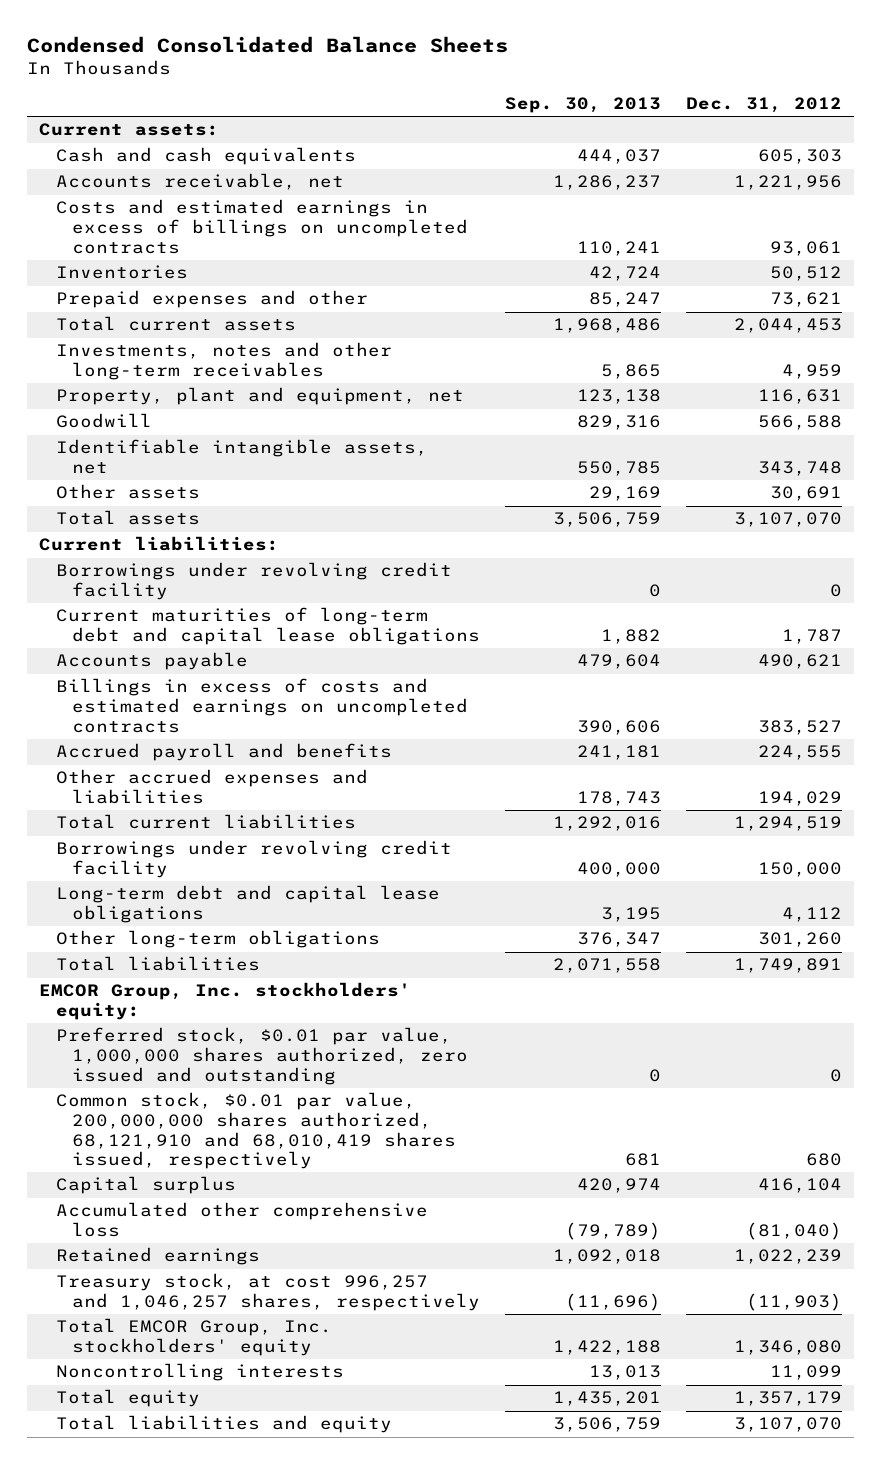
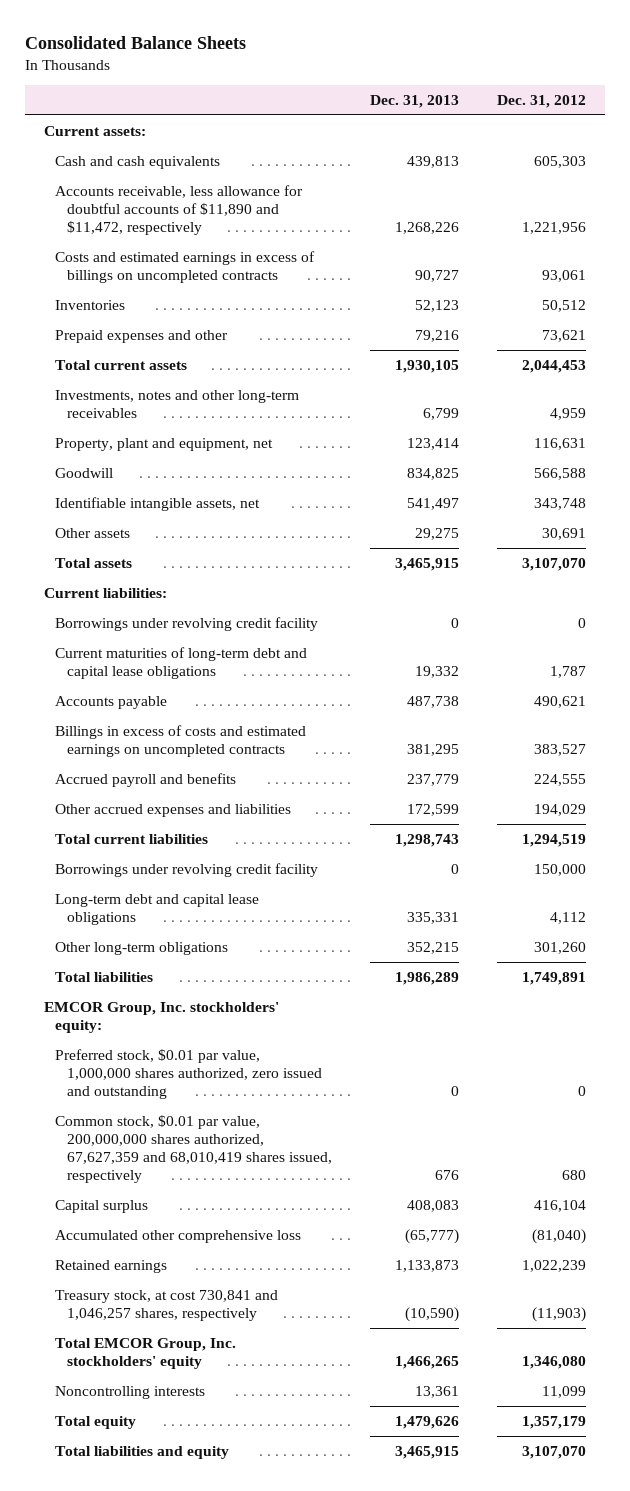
- Condensed Consolidated Balance Sheets
+ Consolidated Balance Sheets
- | Sep. 30, 2013 | Dec. 31, 2012
+ | Dec. 31, 2013 | Dec. 31, 2012
- Accounts receivable, net | 1,286,237 | 1,221,956
+ Accounts receivable, less allowance for doubtful accounts of $11,890 and $11,472, respectively | 1,268,226 | 1,221,956
- Common stock, $0.01 par value, 200,000,000 shares authorized, 68,121,910 and 68,010,419 shares issued, respectively | 681 | 680
+ Common stock, $0.01 par value, 200,000,000 shares authorized, 67,627,359 and 68,010,419 shares issued, respectively | 676 | 680
- Treasury stock, at cost 996,257 and 1,046,257 shares, respectively | (11,696) | (11,903)
+ Treasury stock, at cost 730,841 and 1,046,257 shares, respectively | (10,590) | (11,903)

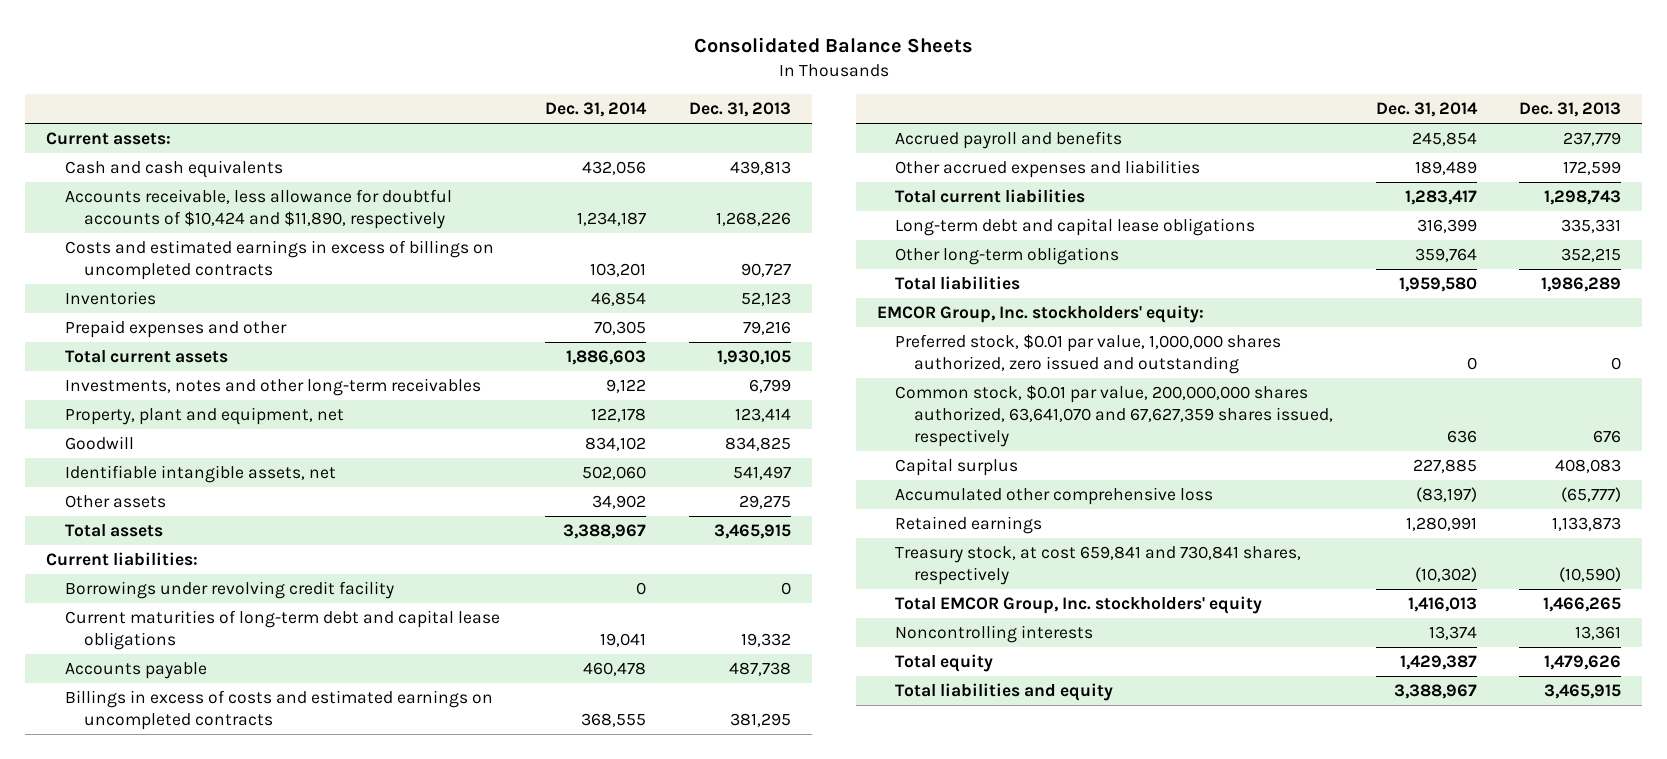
- | Dec. 31, 2013 | Dec. 31, 2012
+ | Dec. 31, 2014 | Dec. 31, 2013
- Accounts receivable, less allowance for doubtful accounts of $11,890 and $11,472, respectively | 1,268,226 | 1,221,956
+ Accounts receivable, less allowance for doubtful accounts of $10,424 and $11,890, respectively | 1,234,187 | 1,268,226
- Borrowings under revolving credit facility | 0 | 150,000
- Common stock, $0.01 par value, 200,000,000 shares authorized, 67,627,359 and 68,010,419 shares issued, respectively | 676 | 680
+ Common stock, $0.01 par value, 200,000,000 shares authorized, 63,641,070 and 67,627,359 shares issued, respectively | 636 | 676
- Treasury stock, at cost 730,841 and 1,046,257 shares, respectively | (10,590) | (11,903)
+ Treasury stock, at cost 659,841 and 730,841 shares, respectively | (10,302) | (10,590)

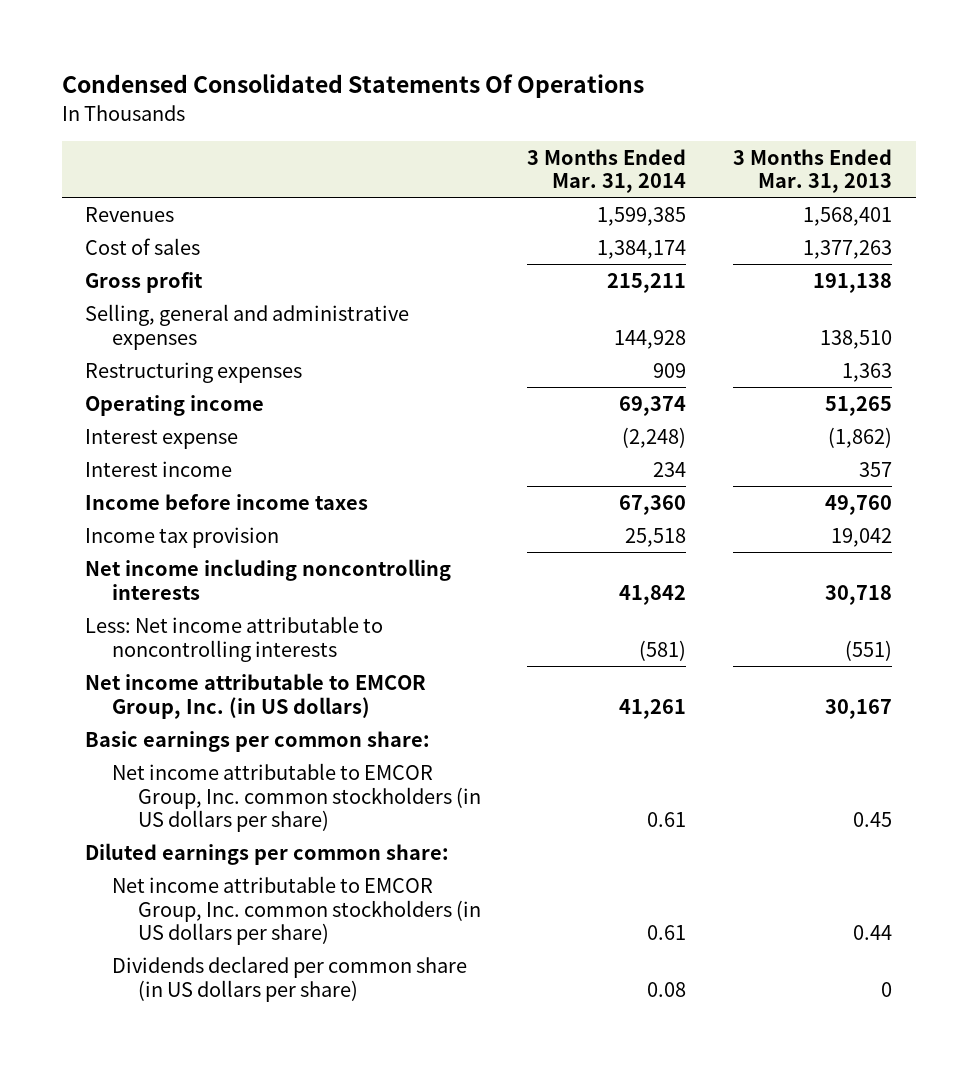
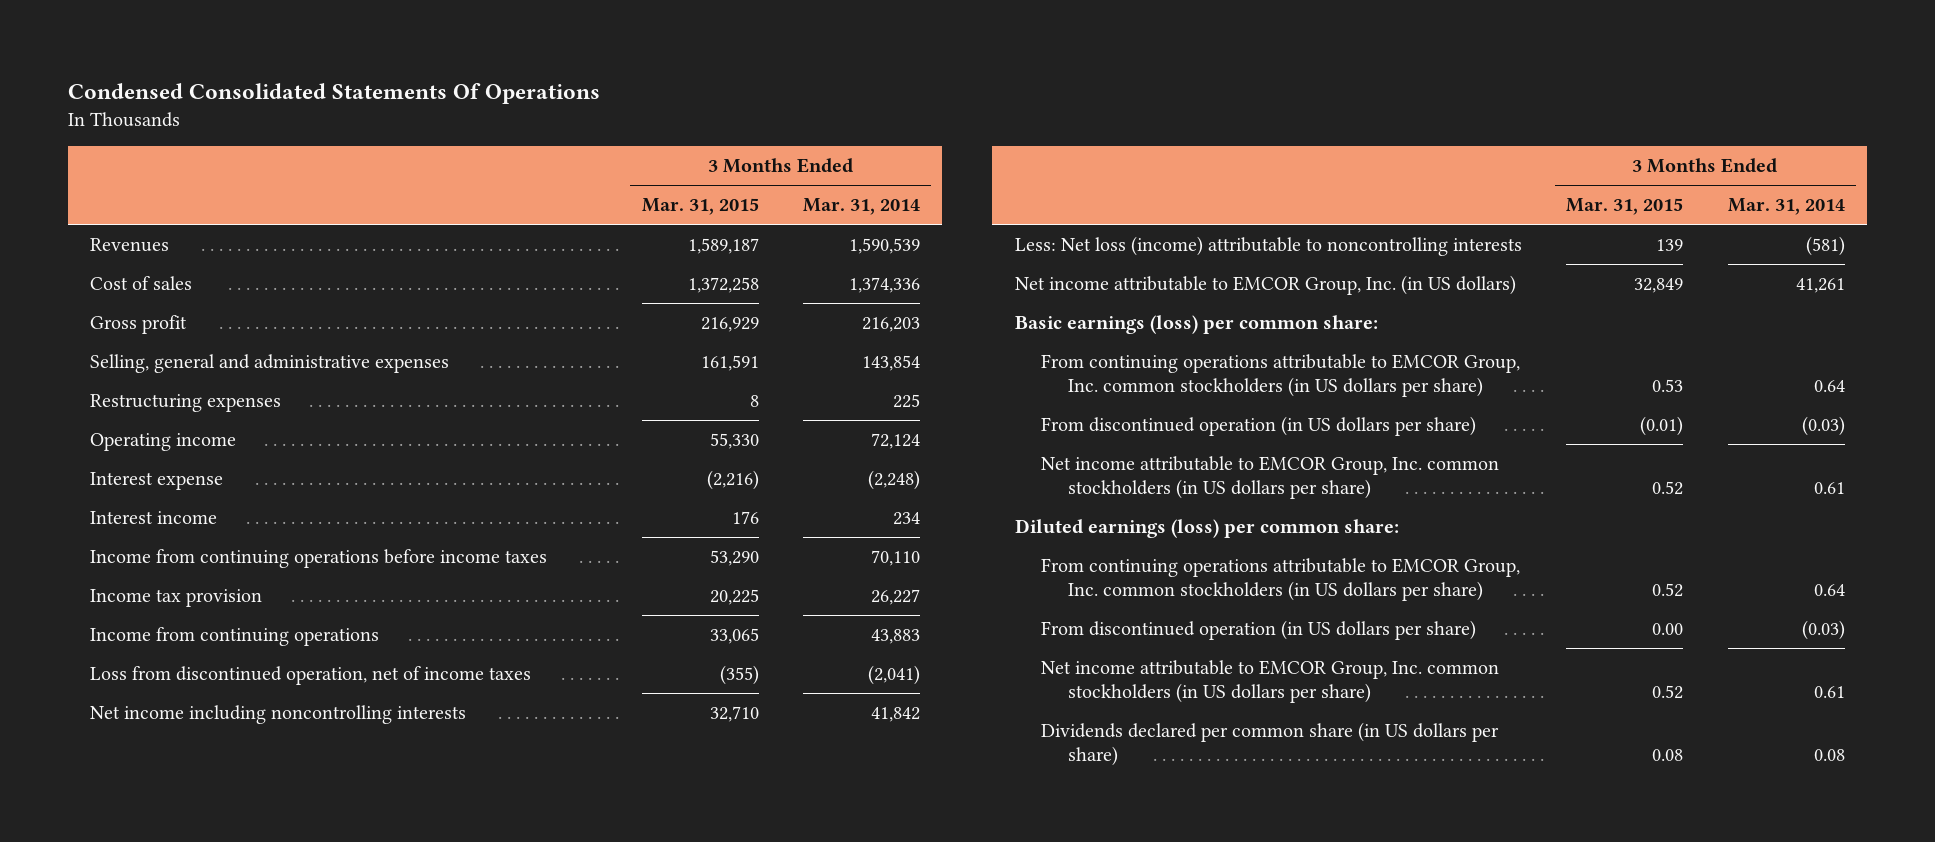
- | 3 Months Ended Mar. 31, 2014 | 3 Months Ended Mar. 31, 2013
+ | 3 Months Ended Mar. 31, 2015 | 3 Months Ended Mar. 31, 2014
- Revenues | 1,599,385 | 1,568,401
- Cost of sales | 1,384,174 | 1,377,263
- Gross profit | 215,211 | 191,138
- Selling, general and administrative expenses | 144,928 | 138,510
- Restructuring expenses | 909 | 1,363
- Operating income | 69,374 | 51,265
+ Revenues | 1,589,187 | 1,590,539
+ Cost of sales | 1,372,258 | 1,374,336
+ Gross profit | 216,929 | 216,203
+ Selling, general and administrative expenses | 161,591 | 143,854
+ Restructuring expenses | 8 | 225
+ Operating income | 55,330 | 72,124
- Income before income taxes | 67,360 | 49,760
- Income tax provision | 25,518 | 19,042
+ Income from continuing operations before income taxes | 53,290 | 70,110
+ Income tax provision | 20,225 | 26,227
+ Income from continuing operations | 33,065 | 43,883
+ Loss from discontinued operation, net of income taxes | (355) | (2,041)
- Less: Net income attributable to noncontrolling interests | (581) | (551)
+ Less: Net loss (income) attributable to noncontrolling interests | 139 | (581)
- Basic earnings per common share:
+ Basic earnings (loss) per common share:
+ From continuing operations attributable to EMCOR Group, Inc. common stockholders (in US dollars per share) | 0.53 | 0.64
+ From discontinued operation (in US dollars per share) | (0.01) | (0.03)
- Diluted earnings per common share:
+ Diluted earnings (loss) per common share:
+ From continuing operations attributable to EMCOR Group, Inc. common stockholders (in US dollars per share) | 0.52 | 0.64
+ From discontinued operation (in US dollars per share) | 0.00 | (0.03)

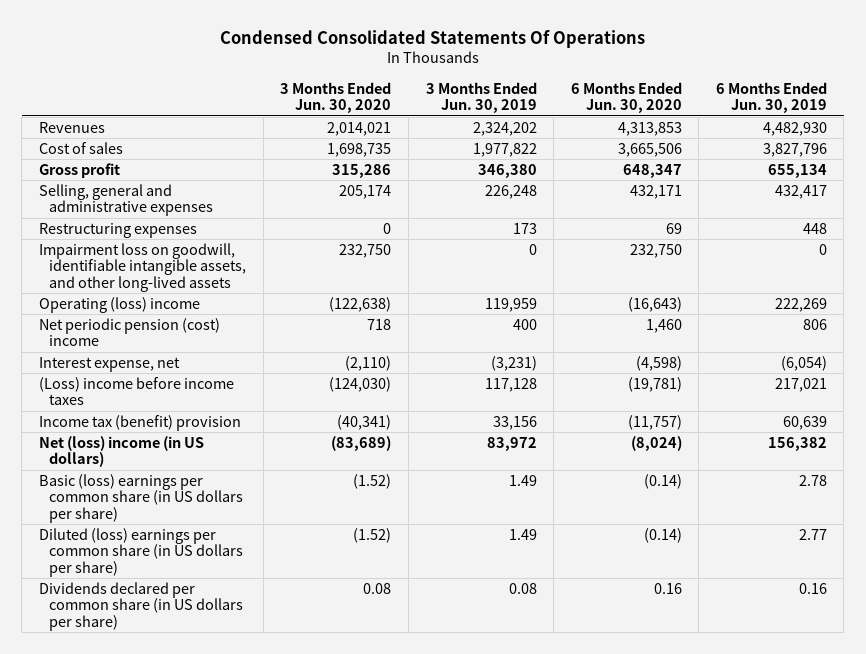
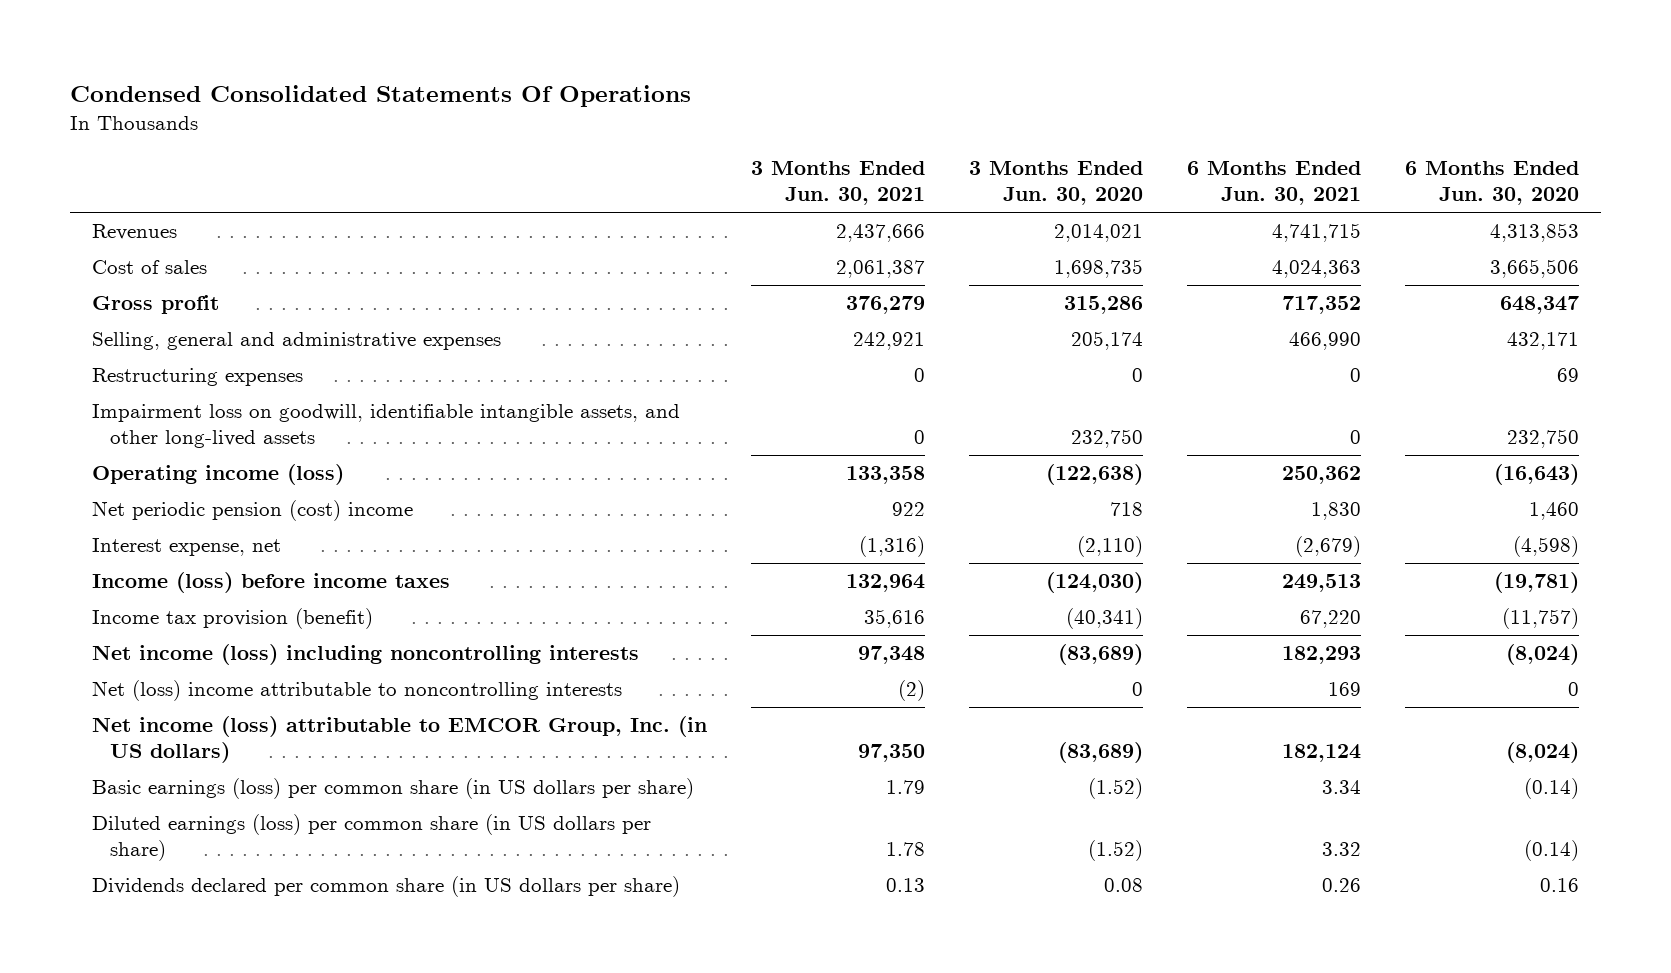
- | 3 Months Ended Jun. 30, 2020 | 3 Months Ended Jun. 30, 2019 | 6 Months Ended Jun. 30, 2020 | 6 Months Ended Jun. 30, 2019
+ | 3 Months Ended Jun. 30, 2021 | 3 Months Ended Jun. 30, 2020 | 6 Months Ended Jun. 30, 2021 | 6 Months Ended Jun. 30, 2020
- Operating (loss) income | (122,638) | 119,959 | (16,643) | 222,269
+ Operating income (loss) | 133,358 | (122,638) | 250,362 | (16,643)
- (Loss) income before income taxes | (124,030) | 117,128 | (19,781) | 217,021
- Income tax (benefit) provision | (40,341) | 33,156 | (11,757) | 60,639
- Net (loss) income (in US dollars) | (83,689) | 83,972 | (8,024) | 156,382
- Basic (loss) earnings per common share (in US dollars per share) | (1.52) | 1.49 | (0.14) | 2.78
- Diluted (loss) earnings per common share (in US dollars per share) | (1.52) | 1.49 | (0.14) | 2.77
+ Income (loss) before income taxes | 132,964 | (124,030) | 249,513 | (19,781)
+ Income tax provision (benefit) | 35,616 | (40,341) | 67,220 | (11,757)
+ Net income (loss) including noncontrolling interests | 97,348 | (83,689) | 182,293 | (8,024)
+ Net (loss) income attributable to noncontrolling interests | (2) | 0 | 169 | 0
+ Net income (loss) attributable to EMCOR Group, Inc. (in US dollars) | 97,350 | (83,689) | 182,124 | (8,024)
+ Basic earnings (loss) per common share (in US dollars per share) | 1.79 | (1.52) | 3.34 | (0.14)
+ Diluted earnings (loss) per common share (in US dollars per share) | 1.78 | (1.52) | 3.32 | (0.14)

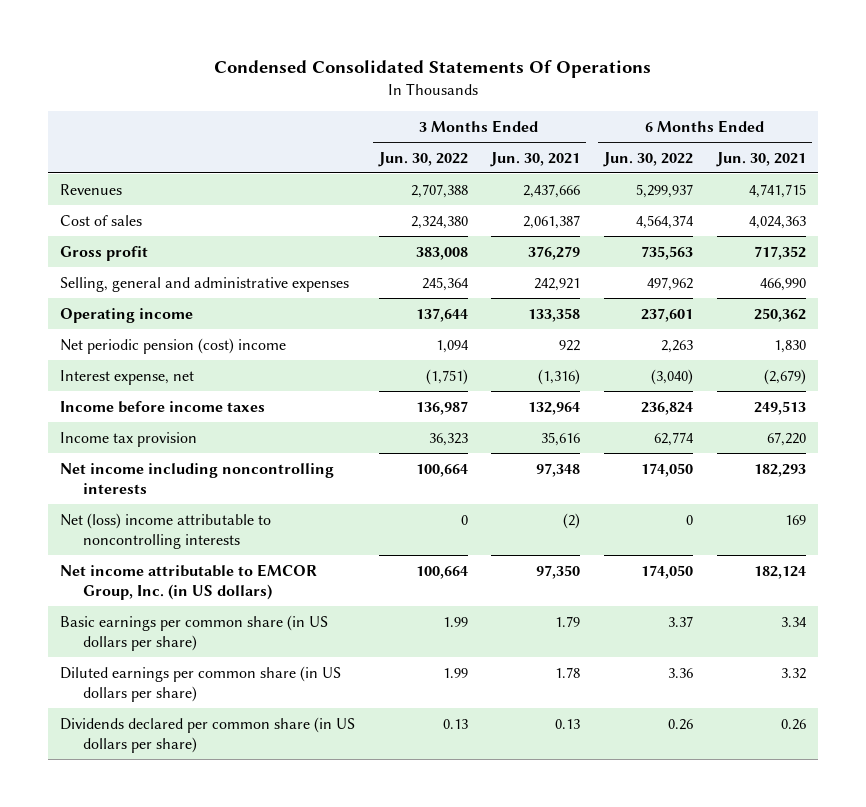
- | 3 Months Ended Jun. 30, 2021 | 3 Months Ended Jun. 30, 2020 | 6 Months Ended Jun. 30, 2021 | 6 Months Ended Jun. 30, 2020
+ | 3 Months Ended Jun. 30, 2022 | 3 Months Ended Jun. 30, 2021 | 6 Months Ended Jun. 30, 2022 | 6 Months Ended Jun. 30, 2021
- Restructuring expenses | 0 | 0 | 0 | 69
- Impairment loss on goodwill, identifiable intangible assets, and other long-lived assets | 0 | 232,750 | 0 | 232,750
- Operating income (loss) | 133,358 | (122,638) | 250,362 | (16,643)
+ Operating income | 137,644 | 133,358 | 237,601 | 250,362
- Income (loss) before income taxes | 132,964 | (124,030) | 249,513 | (19,781)
- Income tax provision (benefit) | 35,616 | (40,341) | 67,220 | (11,757)
- Net income (loss) including noncontrolling interests | 97,348 | (83,689) | 182,293 | (8,024)
+ Income before income taxes | 136,987 | 132,964 | 236,824 | 249,513
+ Income tax provision | 36,323 | 35,616 | 62,774 | 67,220
+ Net income including noncontrolling interests | 100,664 | 97,348 | 174,050 | 182,293
- Net income (loss) attributable to EMCOR Group, Inc. (in US dollars) | 97,350 | (83,689) | 182,124 | (8,024)
- Basic earnings (loss) per common share (in US dollars per share) | 1.79 | (1.52) | 3.34 | (0.14)
- Diluted earnings (loss) per common share (in US dollars per share) | 1.78 | (1.52) | 3.32 | (0.14)
+ Net income attributable to EMCOR Group, Inc. (in US dollars) | 100,664 | 97,350 | 174,050 | 182,124
+ Basic earnings per common share (in US dollars per share) | 1.99 | 1.79 | 3.37 | 3.34
+ Diluted earnings per common share (in US dollars per share) | 1.99 | 1.78 | 3.36 | 3.32

